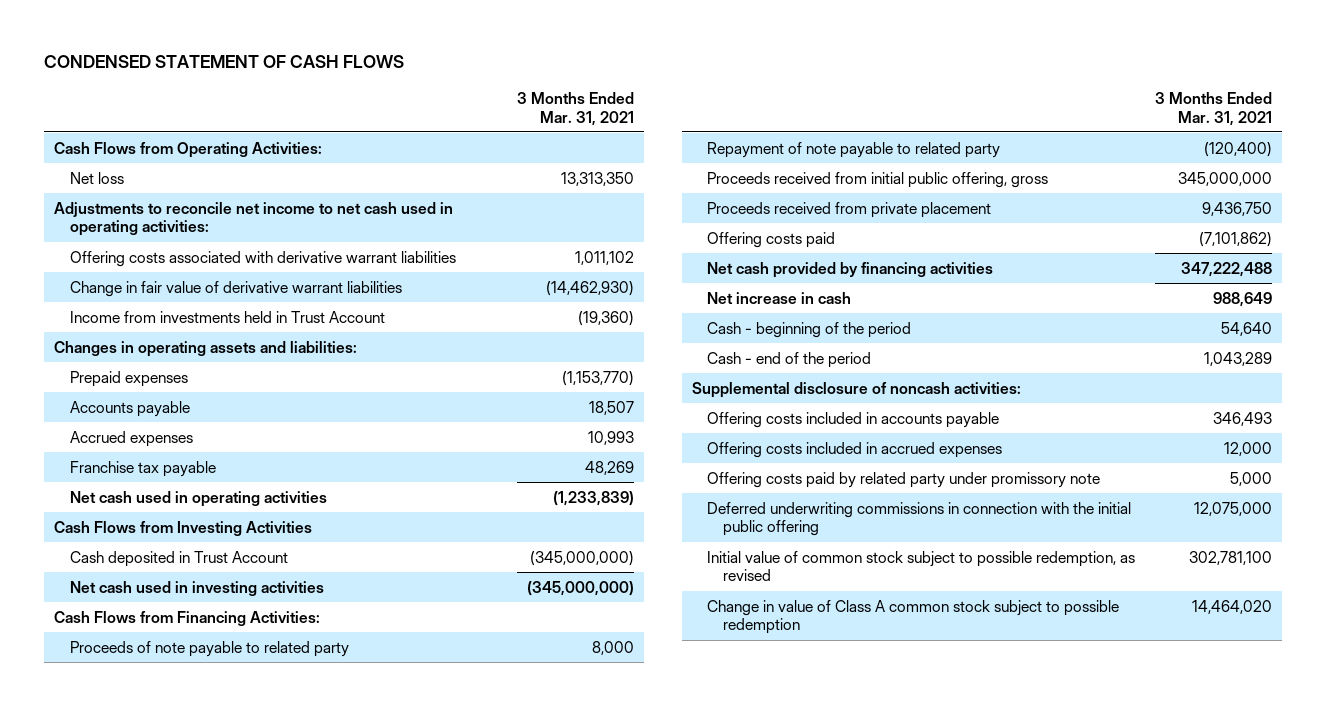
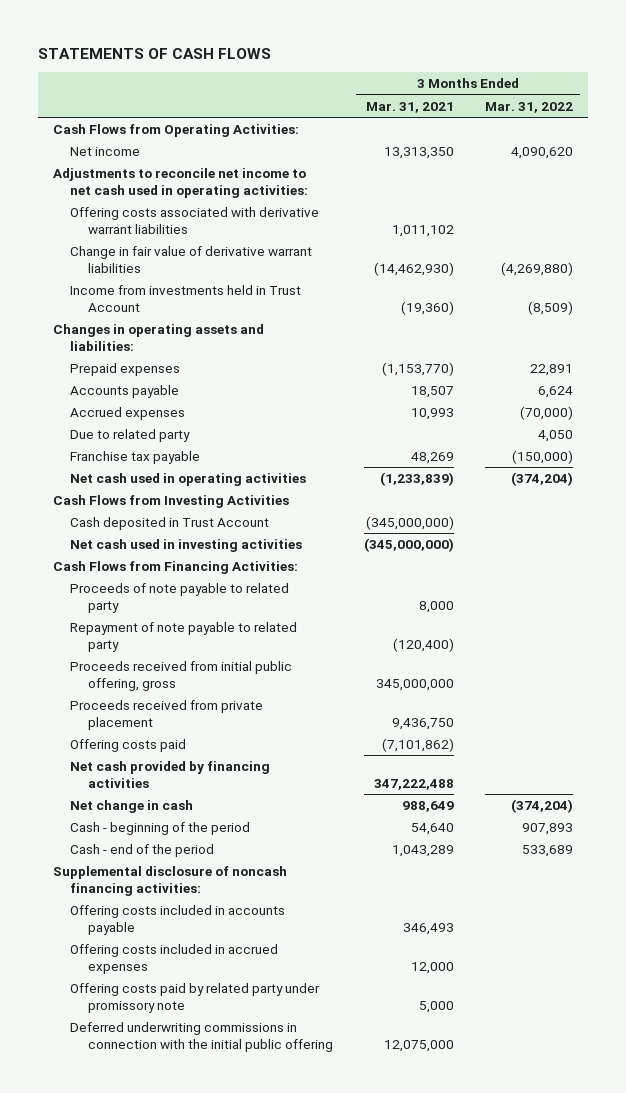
- CONDENSED STATEMENT OF CASH FLOWS
+ STATEMENTS OF CASH FLOWS
- | 3 Months Ended Mar. 31, 2021
+ | 3 Months Ended Mar. 31, 2021 | 3 Months Ended Mar. 31, 2022
- Net loss | 13,313,350
+ Net income | 13,313,350 | 4,090,620
+ Due to related party | | 4,050
- Net increase in cash | 988,649
+ Net change in cash | 988,649 | (374,204)
- Supplemental disclosure of noncash activities:
+ Supplemental disclosure of noncash financing activities:
- Initial value of common stock subject to possible redemption, as revised | 302,781,100
- Change in value of Class A common stock subject to possible redemption | 14,464,020

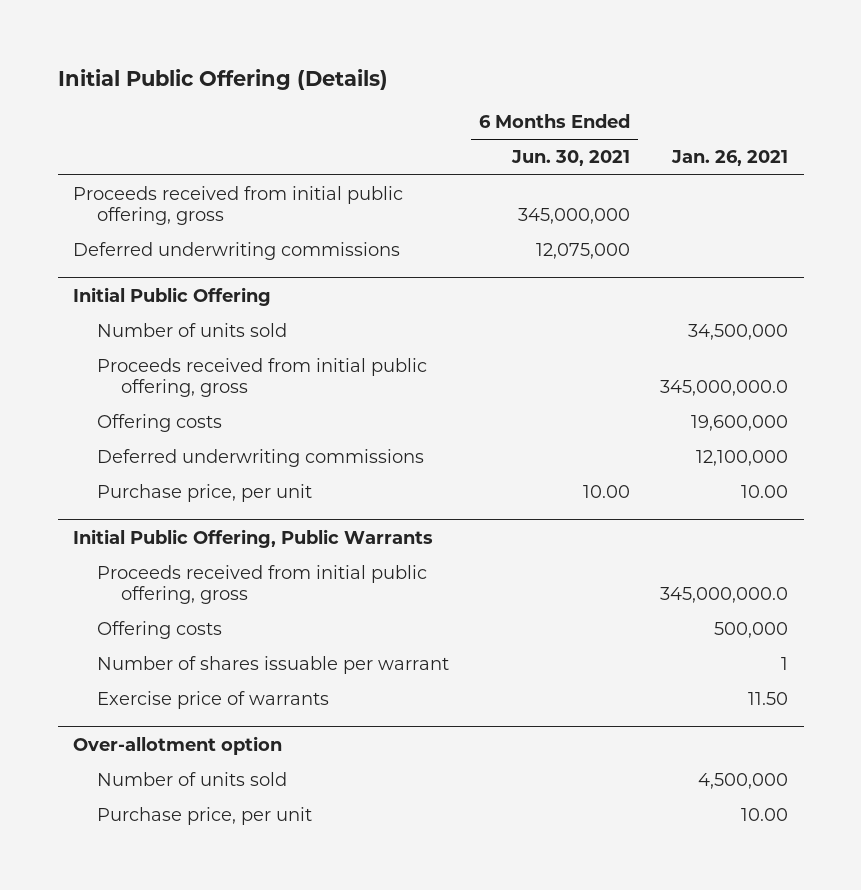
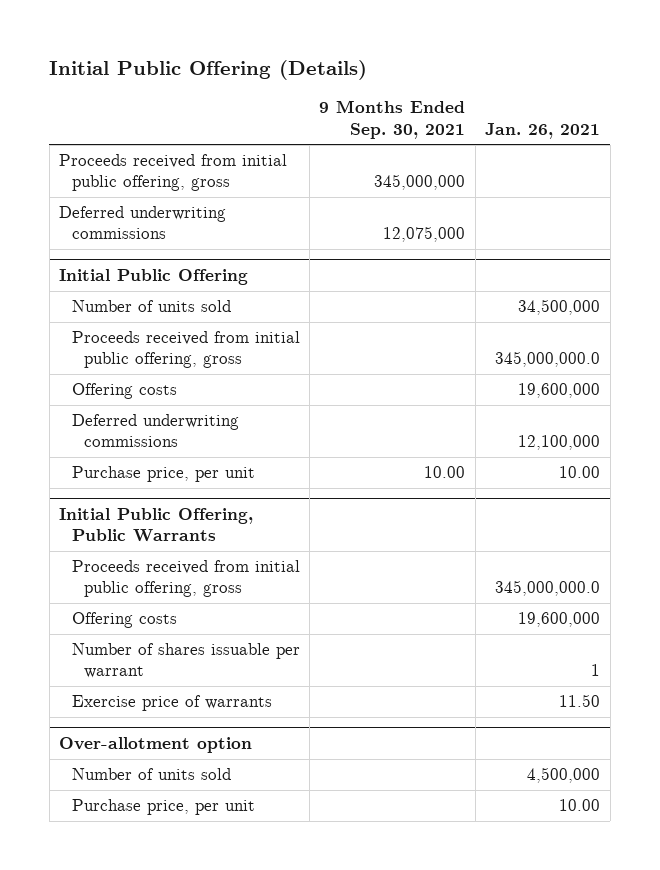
- | 6 Months Ended Jun. 30, 2021 | Jan. 26, 2021
+ | 9 Months Ended Sep. 30, 2021 | Jan. 26, 2021
@ Initial Public Offering, Public Warrants
- Offering costs | | 500,000
+ Offering costs | | 19,600,000

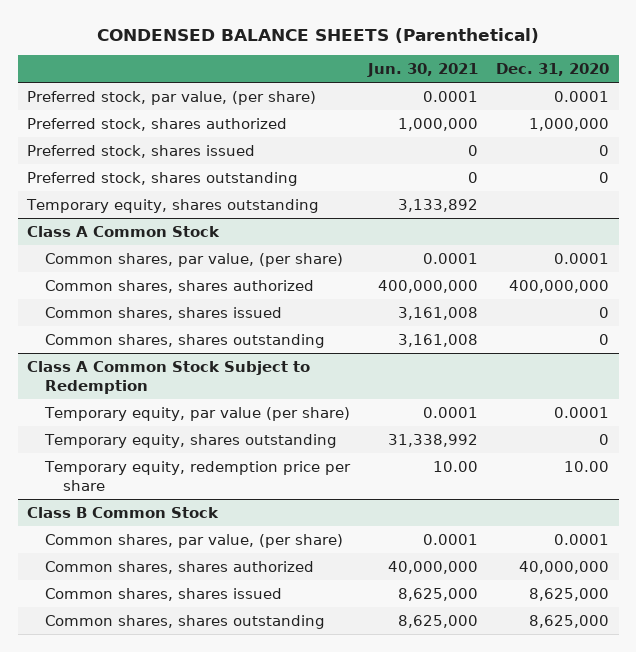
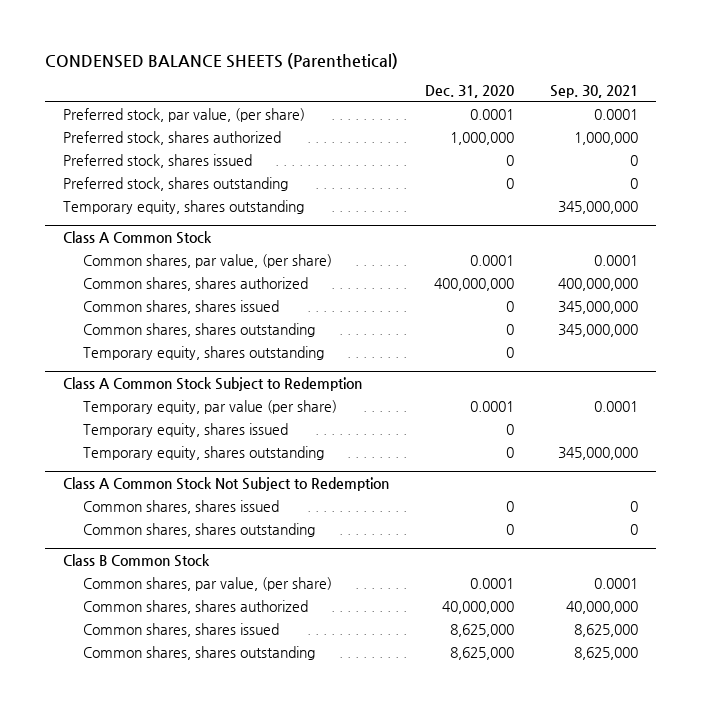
- | Jun. 30, 2021 | Dec. 31, 2020
+ | Dec. 31, 2020 | Sep. 30, 2021
@ Class A Common Stock
+ Temporary equity, shares outstanding | 0 |
@ Class A Common Stock Subject to Redemption
+ Temporary equity, shares issued | 0 |
- Temporary equity, redemption price per share | 10.00 | 10.00
+ Class A Common Stock Not Subject to Redemption
+ Common shares, shares issued | 0 | 0
+ Common shares, shares outstanding | 0 | 0

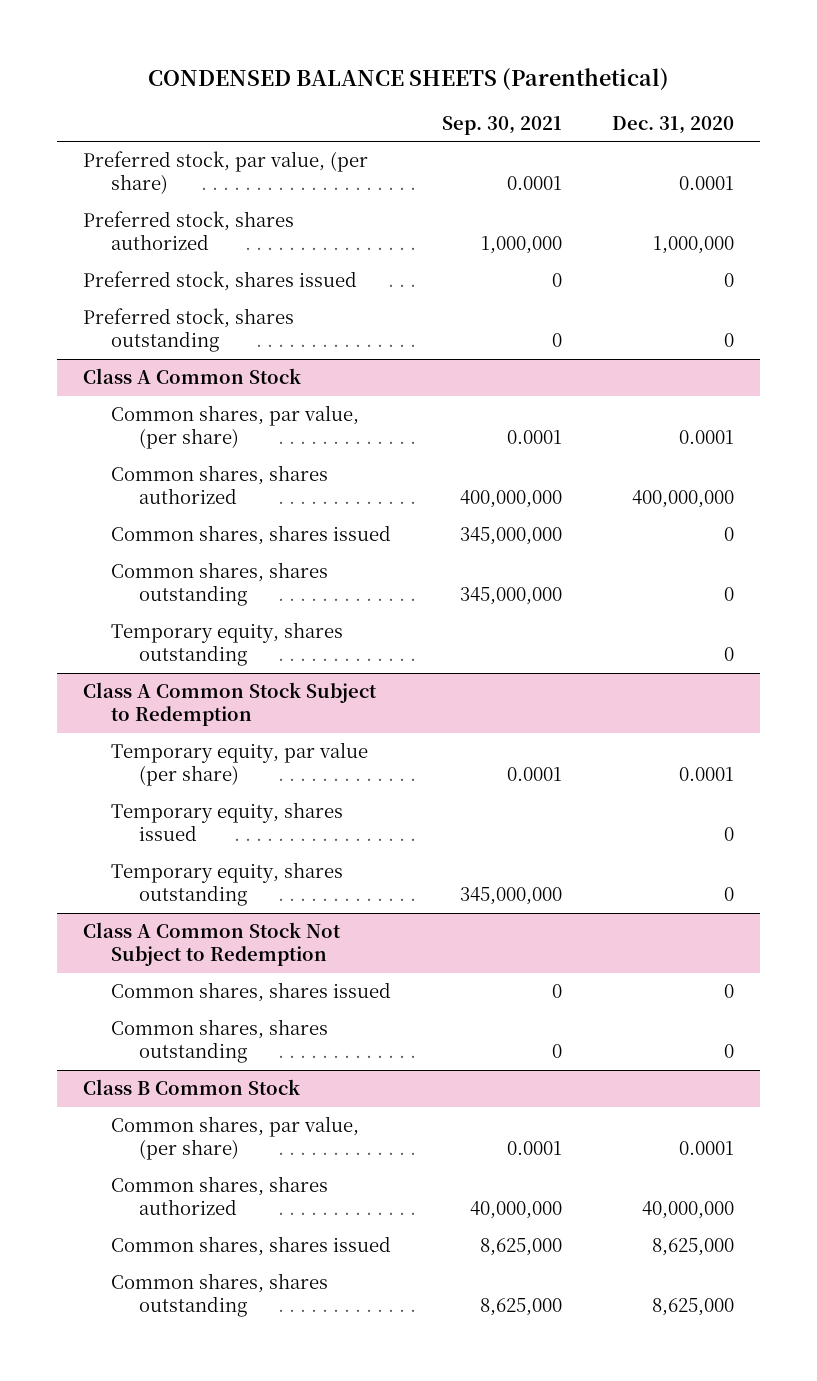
- | Dec. 31, 2020 | Sep. 30, 2021
+ | Sep. 30, 2021 | Dec. 31, 2020
- Temporary equity, shares outstanding | | 345,000,000

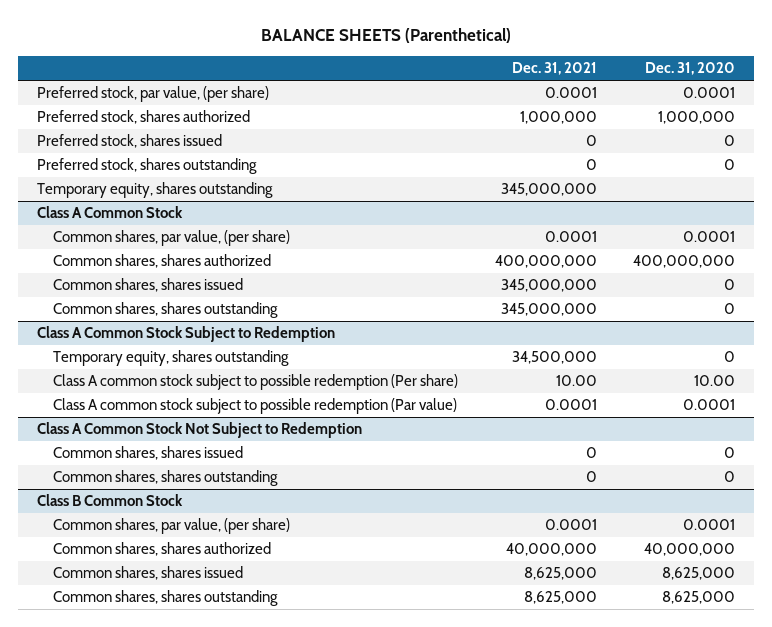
- CONDENSED BALANCE SHEETS (Parenthetical)
+ BALANCE SHEETS (Parenthetical)
- | Sep. 30, 2021 | Dec. 31, 2020
+ | Dec. 31, 2021 | Dec. 31, 2020
+ Temporary equity, shares outstanding | 345,000,000 |
@ Class A Common Stock
- Temporary equity, shares outstanding | | 0
@ Class A Common Stock Subject to Redemption
- Temporary equity, par value (per share) | 0.0001 | 0.0001
- Temporary equity, shares issued | | 0
+ Class A common stock subject to possible redemption (Per share) | 10.00 | 10.00
+ Class A common stock subject to possible redemption (Par value) | 0.0001 | 0.0001

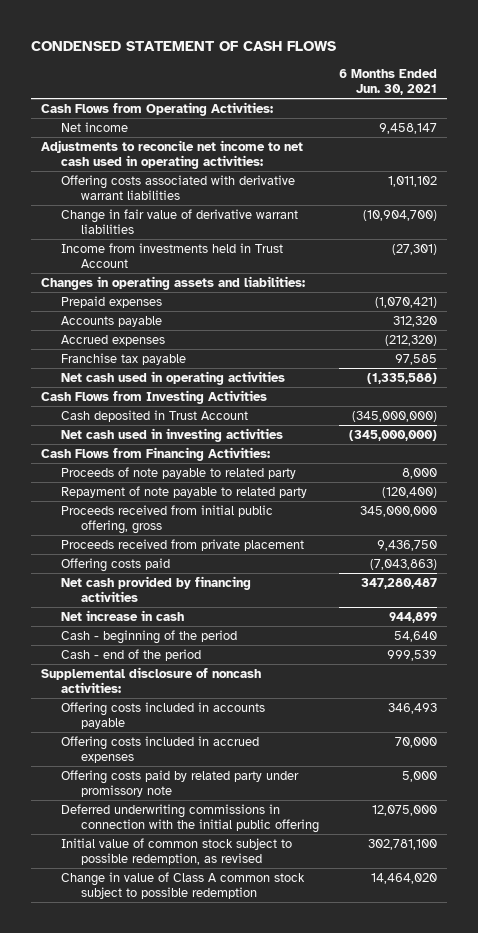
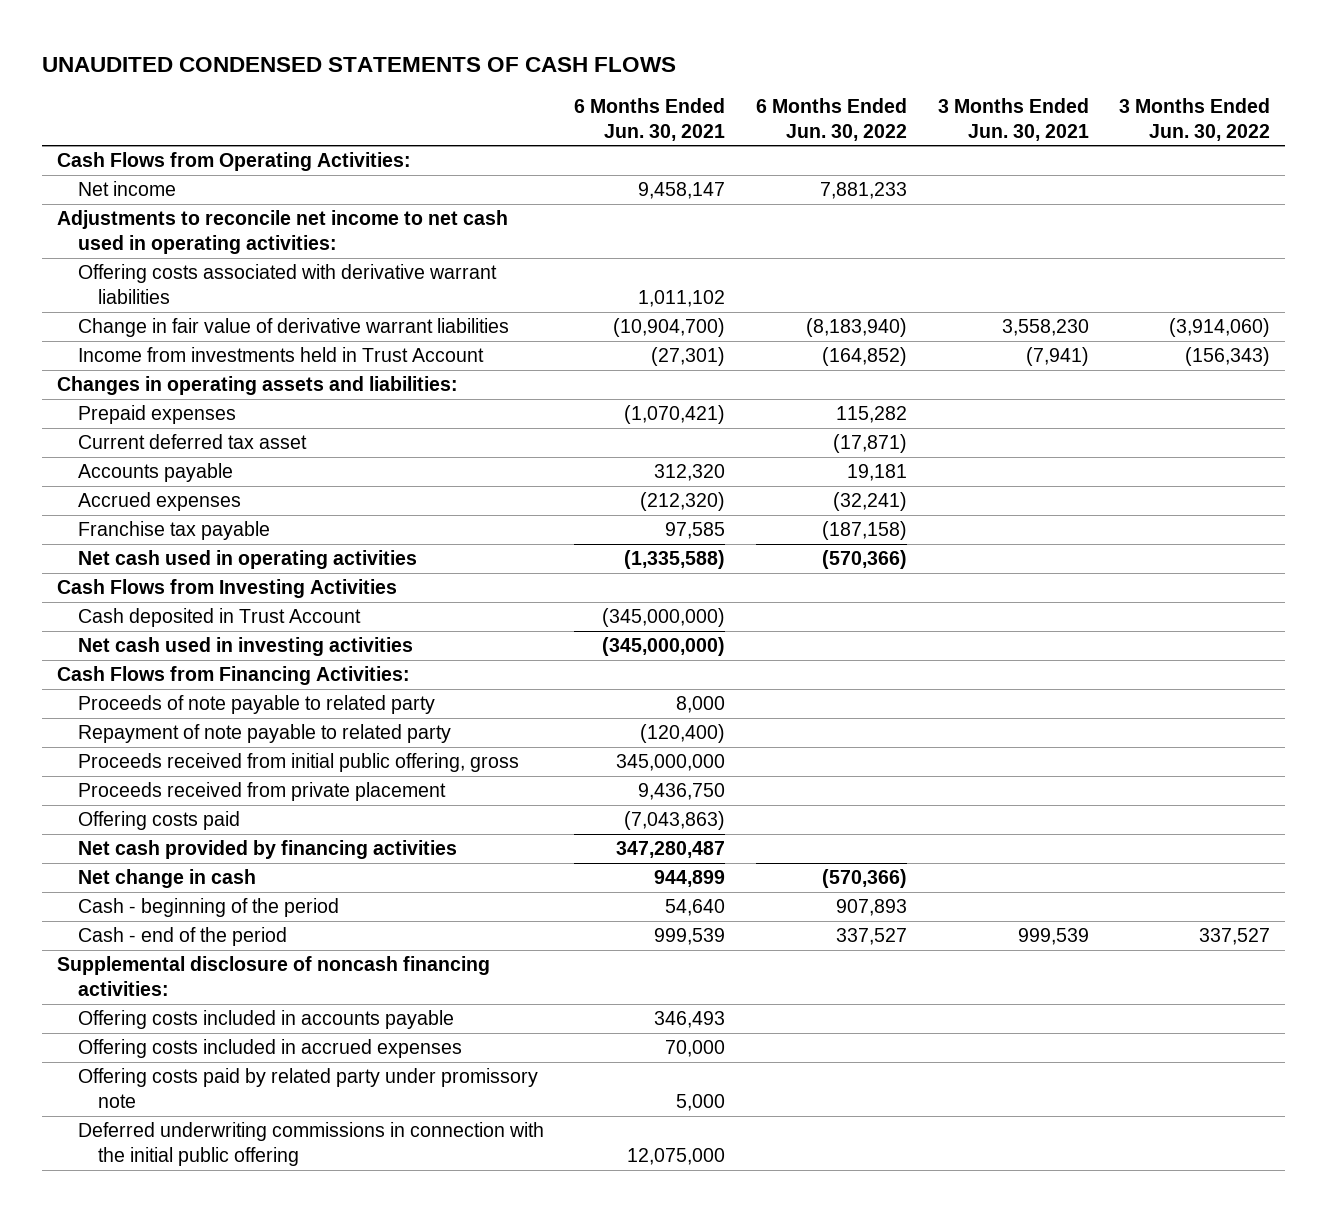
- CONDENSED STATEMENT OF CASH FLOWS
+ UNAUDITED CONDENSED STATEMENTS OF CASH FLOWS
- | 6 Months Ended Jun. 30, 2021
+ | 6 Months Ended Jun. 30, 2021 | 6 Months Ended Jun. 30, 2022 | 3 Months Ended Jun. 30, 2021 | 3 Months Ended Jun. 30, 2022
+ Current deferred tax asset | | (17,871) | |
- Net increase in cash | 944,899
+ Net change in cash | 944,899 | (570,366) | |
- Supplemental disclosure of noncash activities:
+ Supplemental disclosure of noncash financing activities:
- Initial value of common stock subject to possible redemption, as revised | 302,781,100
- Change in value of Class A common stock subject to possible redemption | 14,464,020

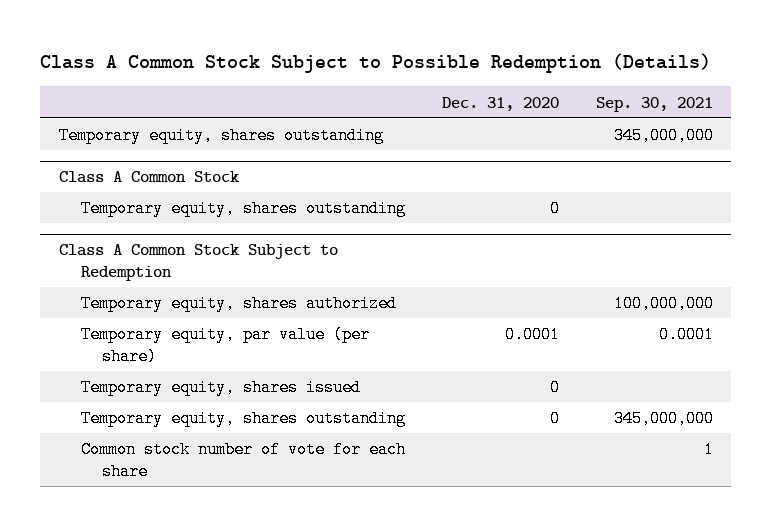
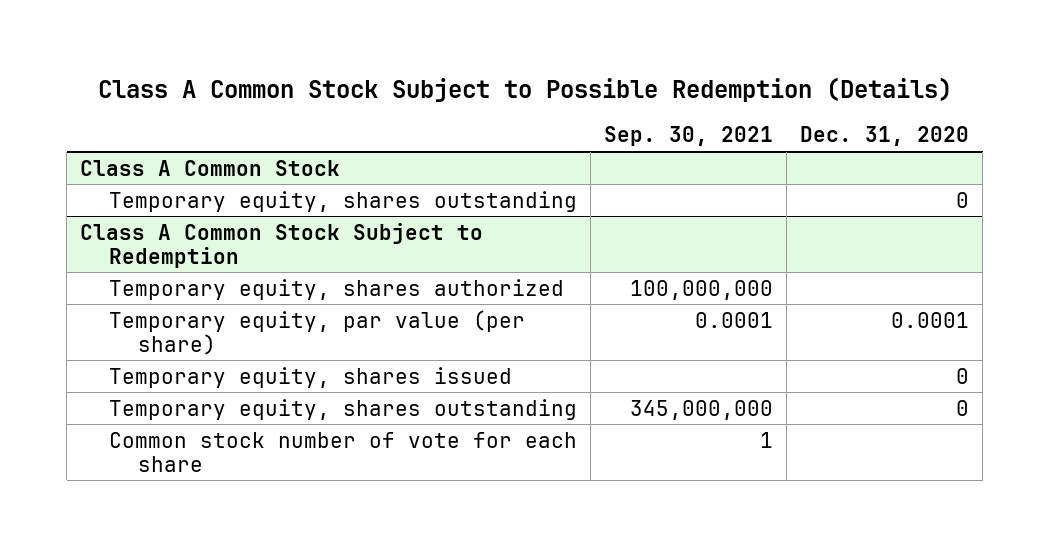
- | Dec. 31, 2020 | Sep. 30, 2021
+ | Sep. 30, 2021 | Dec. 31, 2020
- Temporary equity, shares outstanding | | 345,000,000

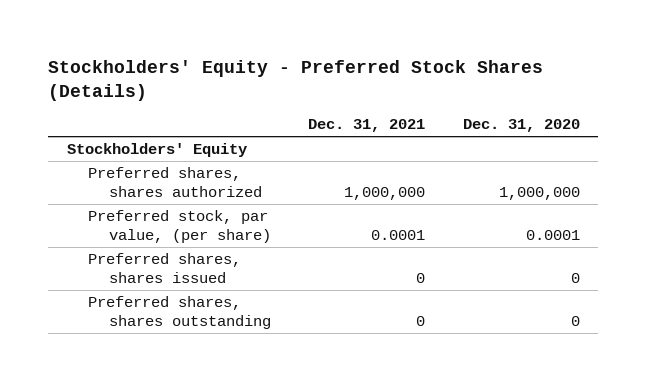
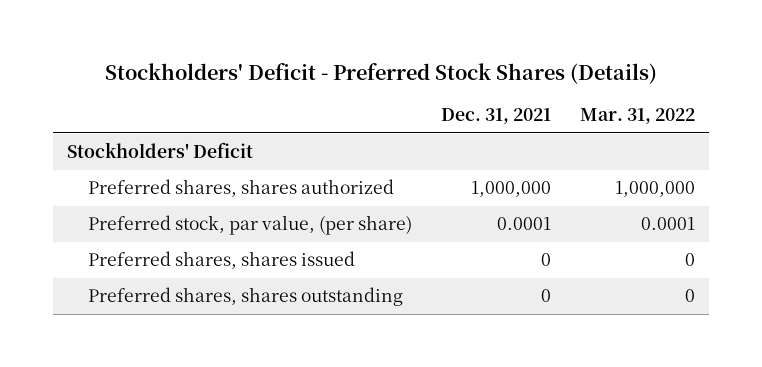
- Stockholders' Equity - Preferred Stock Shares (Details)
+ Stockholders' Deficit - Preferred Stock Shares (Details)
- | Dec. 31, 2021 | Dec. 31, 2020
+ | Dec. 31, 2021 | Mar. 31, 2022
- Stockholders' Equity
+ Stockholders' Deficit

